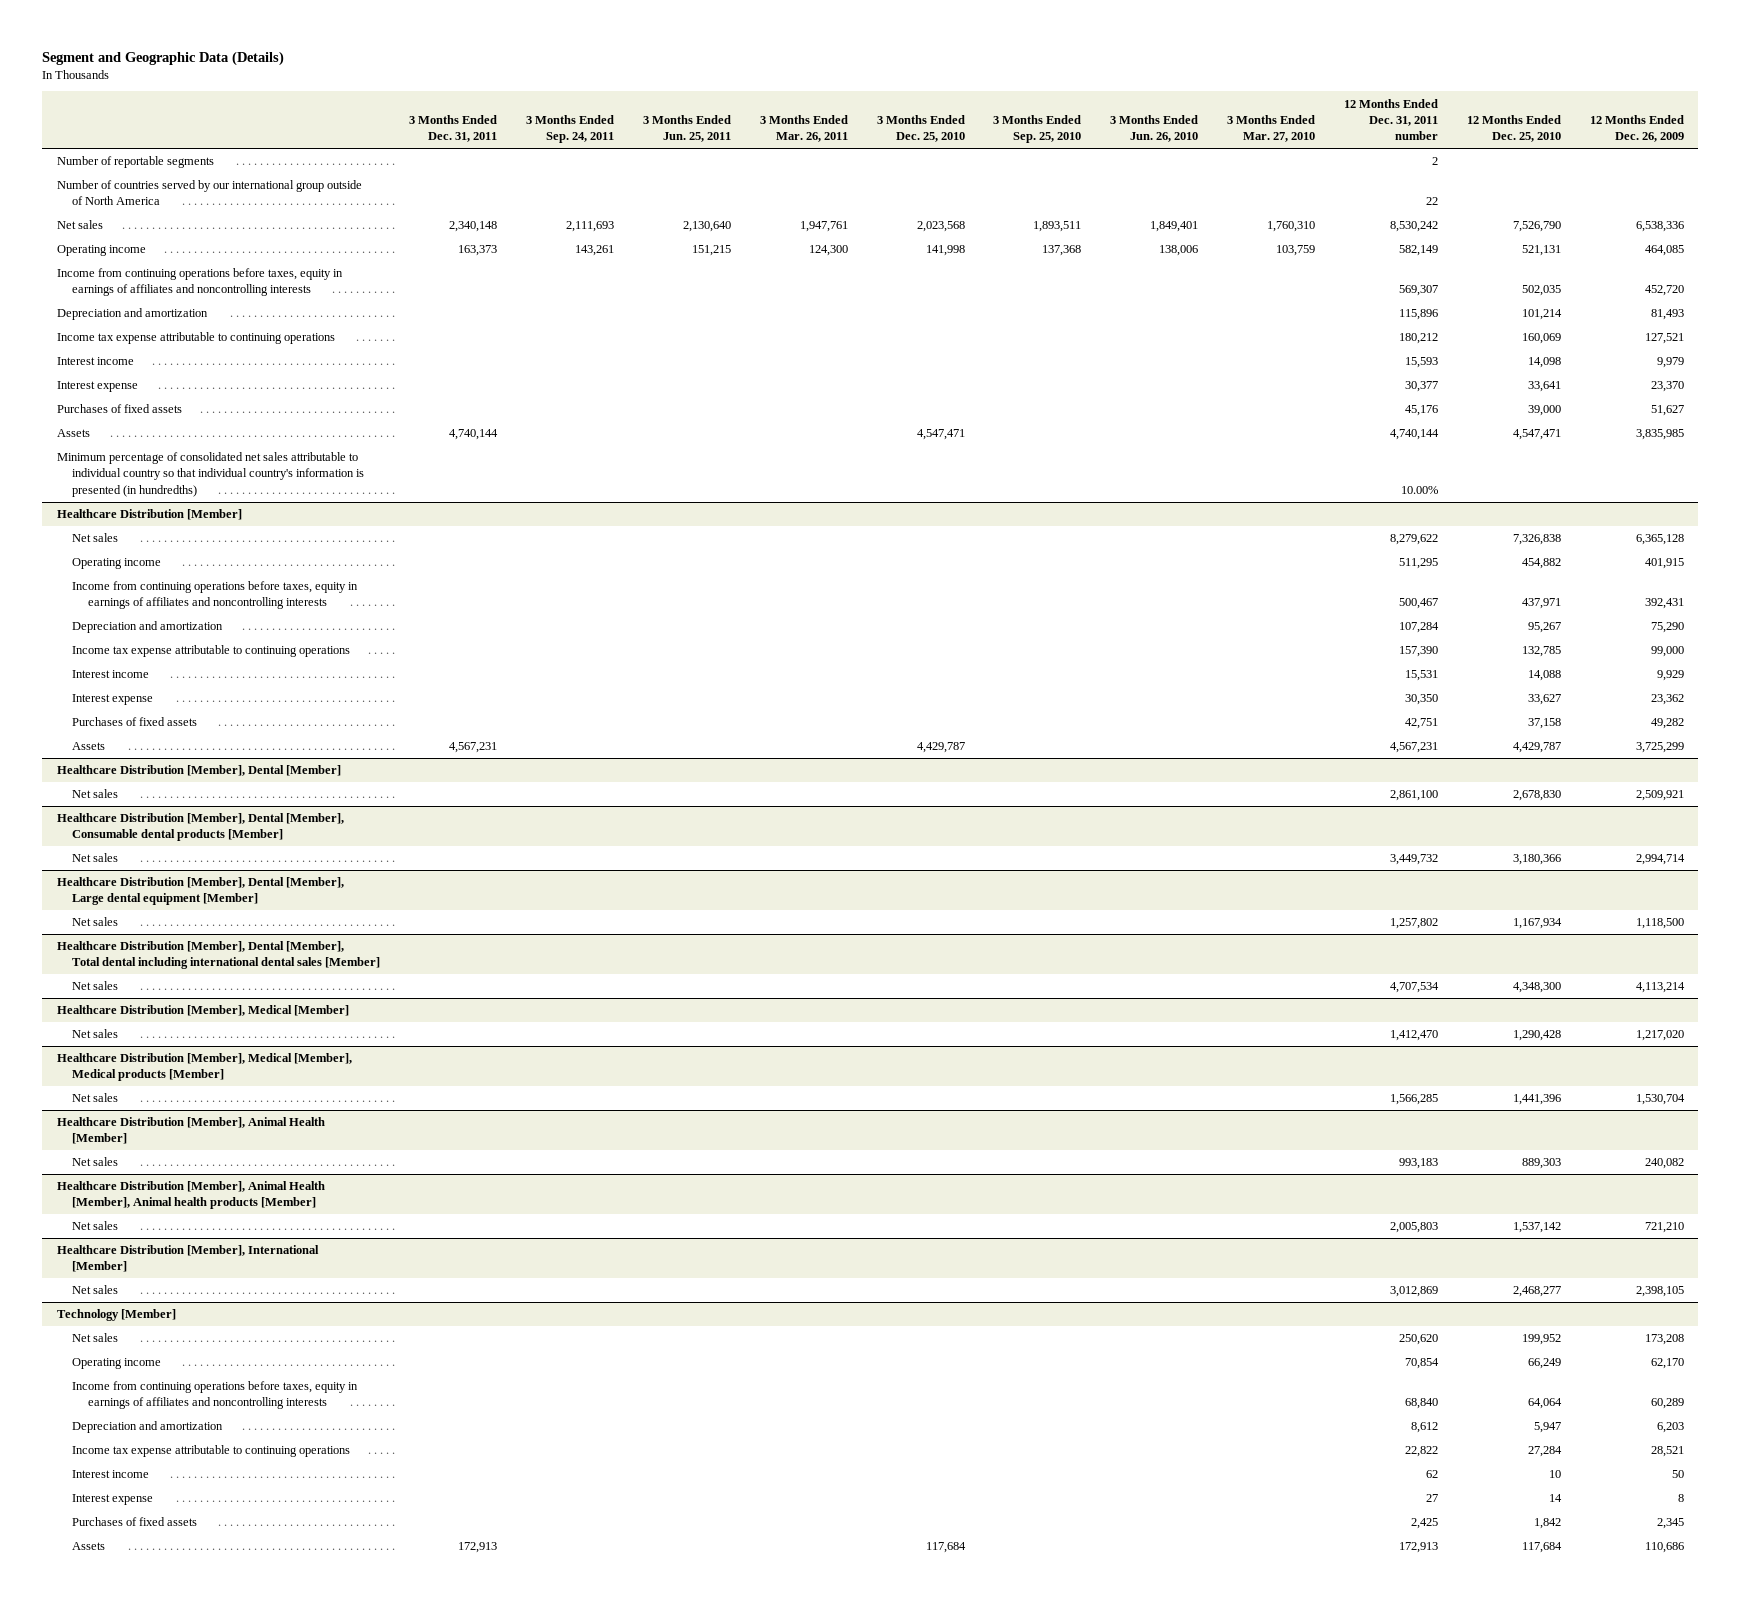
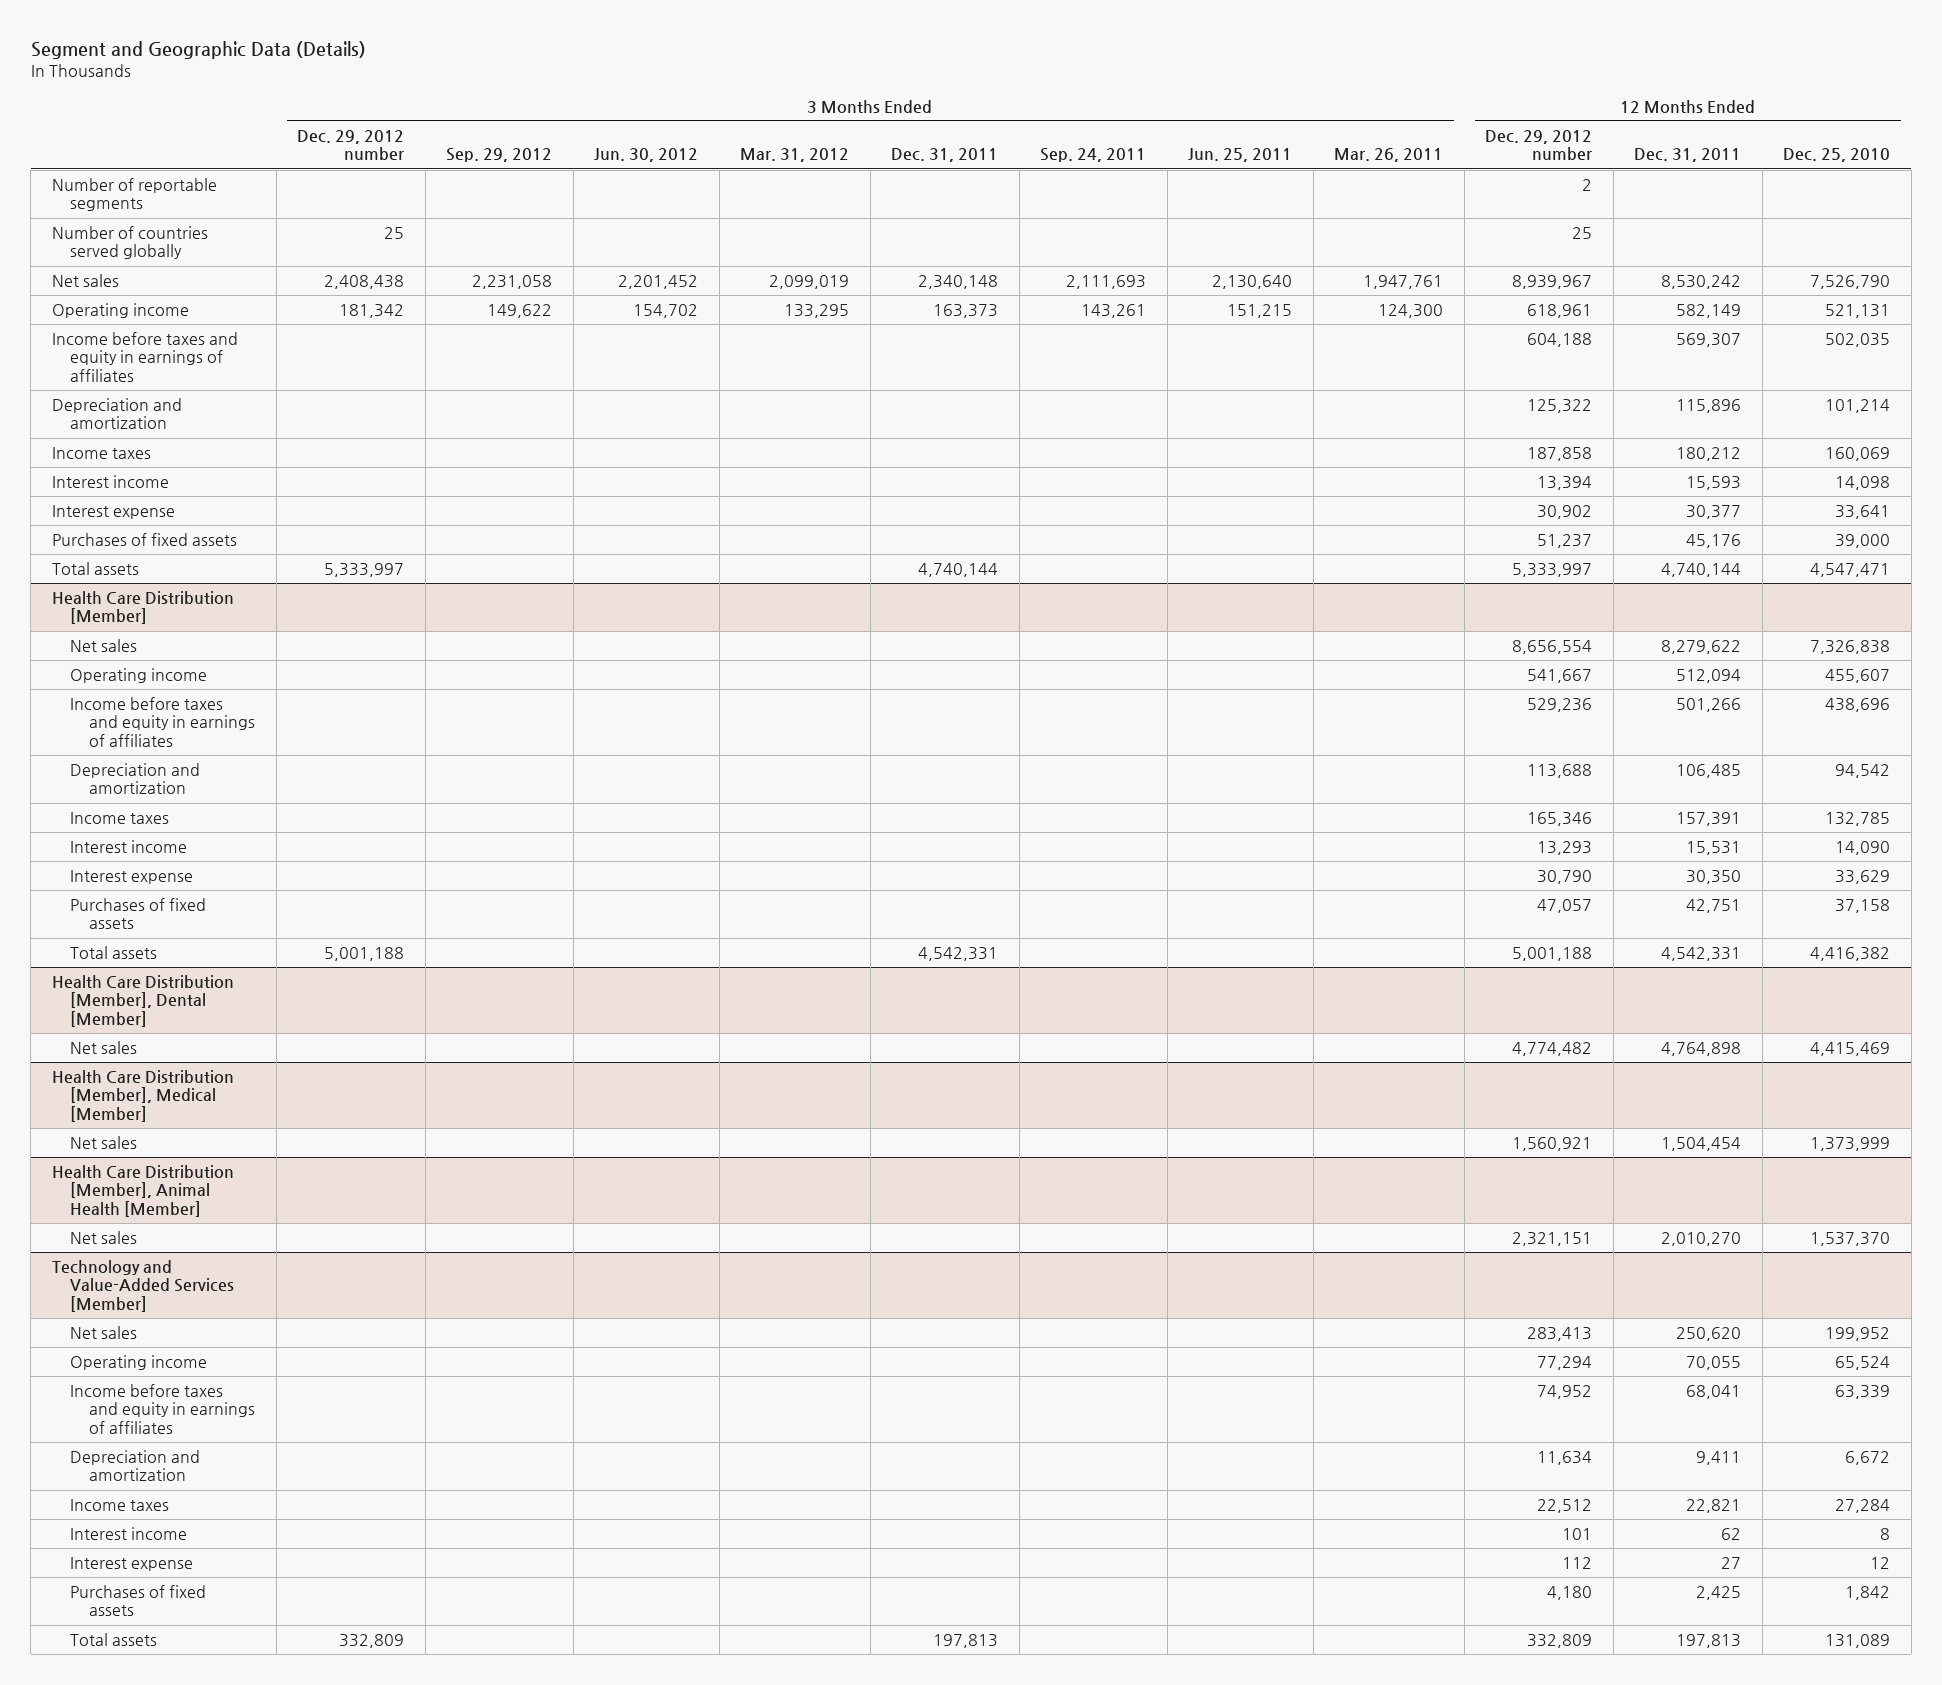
- | 3 Months Ended Dec. 31, 2011 | 3 Months Ended Sep. 24, 2011 | 3 Months Ended Jun. 25, 2011 | 3 Months Ended Mar. 26, 2011 | 3 Months Ended Dec. 25, 2010 | 3 Months Ended Sep. 25, 2010 | 3 Months Ended Jun. 26, 2010 | 3 Months Ended Mar. 27, 2010 | 12 Months Ended Dec. 31, 2011 number | 12 Months Ended Dec. 25, 2010 | 12 Months Ended Dec. 26, 2009
+ | 3 Months Ended Dec. 29, 2012 number | 3 Months Ended Sep. 29, 2012 | 3 Months Ended Jun. 30, 2012 | 3 Months Ended Mar. 31, 2012 | 3 Months Ended Dec. 31, 2011 | 3 Months Ended Sep. 24, 2011 | 3 Months Ended Jun. 25, 2011 | 3 Months Ended Mar. 26, 2011 | 12 Months Ended Dec. 29, 2012 number | 12 Months Ended Dec. 31, 2011 | 12 Months Ended Dec. 25, 2010
- Number of countries served by our international group outside of North America | | | | | | | | | 22 | |
+ Number of countries served globally | 25 | | | | | | | | 25 | |
- Income from continuing operations before taxes, equity in earnings of affiliates and noncontrolling interests | | | | | | | | | 569,307 | 502,035 | 452,720
+ Income before taxes and equity in earnings of affiliates | | | | | | | | | 604,188 | 569,307 | 502,035
- Income tax expense attributable to continuing operations | | | | | | | | | 180,212 | 160,069 | 127,521
+ Income taxes | | | | | | | | | 187,858 | 180,212 | 160,069
- Assets | 4,740,144 | | | | 4,547,471 | | | | 4,740,144 | 4,547,471 | 3,835,985
- Minimum percentage of consolidated net sales attributable to individual country so that individual country's information is presented (in hundredths) | | | | | | | | | 10.00% | |
- Healthcare Distribution [Member]
+ Total assets | 5,333,997 | | | | 4,740,144 | | | | 5,333,997 | 4,740,144 | 4,547,471
+ Health Care Distribution [Member]
- Operating income | | | | | | | | | 511,295 | 454,882 | 401,915
- Income from continuing operations before taxes, equity in earnings of affiliates and noncontrolling interests | | | | | | | | | 500,467 | 437,971 | 392,431
- Depreciation and amortization | | | | | | | | | 107,284 | 95,267 | 75,290
- Income tax expense attributable to continuing operations | | | | | | | | | 157,390 | 132,785 | 99,000
- Interest income | | | | | | | | | 15,531 | 14,088 | 9,929
- Interest expense | | | | | | | | | 30,350 | 33,627 | 23,362
+ Operating income | | | | | | | | | 541,667 | 512,094 | 455,607
+ Income before taxes and equity in earnings of affiliates | | | | | | | | | 529,236 | 501,266 | 438,696
+ Depreciation and amortization | | | | | | | | | 113,688 | 106,485 | 94,542
+ Income taxes | | | | | | | | | 165,346 | 157,391 | 132,785
+ Interest income | | | | | | | | | 13,293 | 15,531 | 14,090
+ Interest expense | | | | | | | | | 30,790 | 30,350 | 33,629
- Assets | 4,567,231 | | | | 4,429,787 | | | | 4,567,231 | 4,429,787 | 3,725,299
- Healthcare Distribution [Member], Dental [Member]
- Net sales | | | | | | | | | 2,861,100 | 2,678,830 | 2,509,921
- Healthcare Distribution [Member], Dental [Member], Consumable dental products [Member]
- Net sales | | | | | | | | | 3,449,732 | 3,180,366 | 2,994,714
- Healthcare Distribution [Member], Dental [Member], Large dental equipment [Member]
- Net sales | | | | | | | | | 1,257,802 | 1,167,934 | 1,118,500
- Healthcare Distribution [Member], Dental [Member], Total dental including international dental sales [Member]
- Net sales | | | | | | | | | 4,707,534 | 4,348,300 | 4,113,214
- Healthcare Distribution [Member], Medical [Member]
- Net sales | | | | | | | | | 1,412,470 | 1,290,428 | 1,217,020
- Healthcare Distribution [Member], Medical [Member], Medical products [Member]
- Net sales | | | | | | | | | 1,566,285 | 1,441,396 | 1,530,704
- Healthcare Distribution [Member], Animal Health [Member]
- Net sales | | | | | | | | | 993,183 | 889,303 | 240,082
- Healthcare Distribution [Member], Animal Health [Member], Animal health products [Member]
- Net sales | | | | | | | | | 2,005,803 | 1,537,142 | 721,210
- Healthcare Distribution [Member], International [Member]
- Net sales | | | | | | | | | 3,012,869 | 2,468,277 | 2,398,105
- Technology [Member]
+ Total assets | 5,001,188 | | | | 4,542,331 | | | | 5,001,188 | 4,542,331 | 4,416,382
+ Health Care Distribution [Member], Dental [Member]
+ Net sales | | | | | | | | | 4,774,482 | 4,764,898 | 4,415,469
+ Health Care Distribution [Member], Medical [Member]
+ Net sales | | | | | | | | | 1,560,921 | 1,504,454 | 1,373,999
+ Health Care Distribution [Member], Animal Health [Member]
+ Net sales | | | | | | | | | 2,321,151 | 2,010,270 | 1,537,370
+ Technology and Value-Added Services [Member]
- Operating income | | | | | | | | | 70,854 | 66,249 | 62,170
- Income from continuing operations before taxes, equity in earnings of affiliates and noncontrolling interests | | | | | | | | | 68,840 | 64,064 | 60,289
- Depreciation and amortization | | | | | | | | | 8,612 | 5,947 | 6,203
- Income tax expense attributable to continuing operations | | | | | | | | | 22,822 | 27,284 | 28,521
- Interest income | | | | | | | | | 62 | 10 | 50
- Interest expense | | | | | | | | | 27 | 14 | 8
+ Operating income | | | | | | | | | 77,294 | 70,055 | 65,524
+ Income before taxes and equity in earnings of affiliates | | | | | | | | | 74,952 | 68,041 | 63,339
+ Depreciation and amortization | | | | | | | | | 11,634 | 9,411 | 6,672
+ Income taxes | | | | | | | | | 22,512 | 22,821 | 27,284
+ Interest income | | | | | | | | | 101 | 62 | 8
+ Interest expense | | | | | | | | | 112 | 27 | 12
- Assets | 172,913 | | | | 117,684 | | | | 172,913 | 117,684 | 110,686
+ Total assets | 332,809 | | | | 197,813 | | | | 332,809 | 197,813 | 131,089

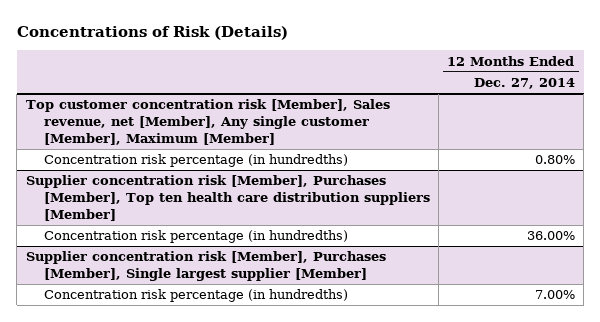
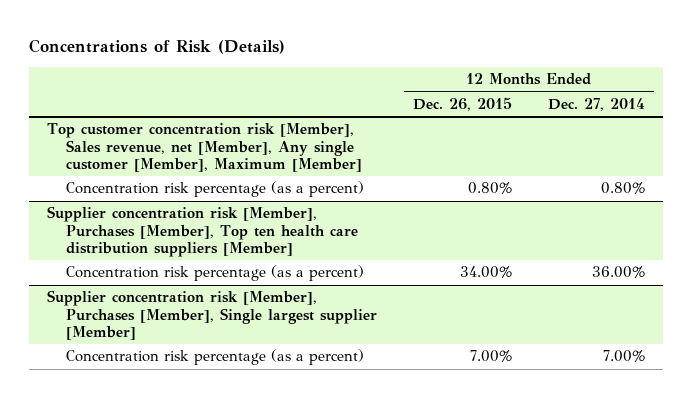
- | 12 Months Ended Dec. 27, 2014
+ | 12 Months Ended Dec. 26, 2015 | 12 Months Ended Dec. 27, 2014
@ Top customer concentration risk [Member], Sales revenue, net [Member], Any single customer [Member], Maximum [Member]
- Concentration risk percentage (in hundredths) | 0.80%
+ Concentration risk percentage (as a percent) | 0.80% | 0.80%
@ Supplier concentration risk [Member], Purchases [Member], Top ten health care distribution suppliers [Member]
- Concentration risk percentage (in hundredths) | 36.00%
+ Concentration risk percentage (as a percent) | 34.00% | 36.00%
@ Supplier concentration risk [Member], Purchases [Member], Single largest supplier [Member]
- Concentration risk percentage (in hundredths) | 7.00%
+ Concentration risk percentage (as a percent) | 7.00% | 7.00%

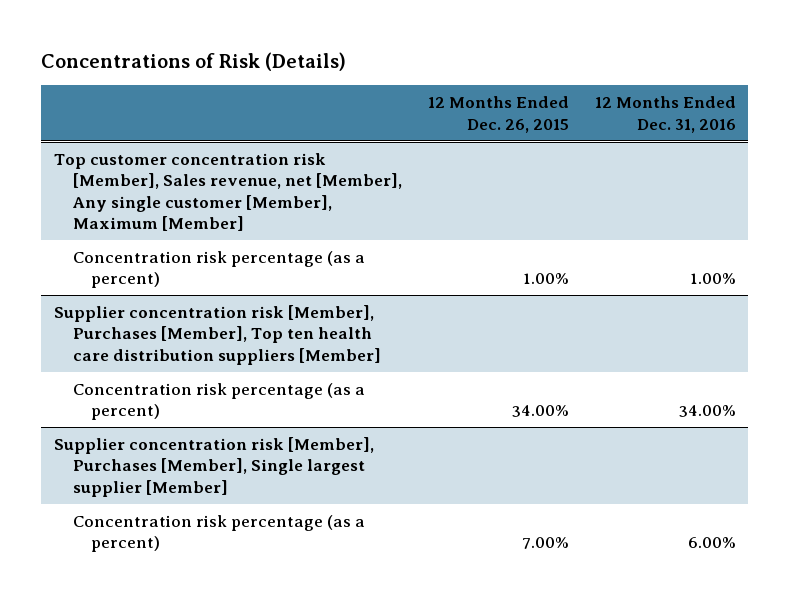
- | 12 Months Ended Dec. 26, 2015 | 12 Months Ended Dec. 27, 2014
+ | 12 Months Ended Dec. 26, 2015 | 12 Months Ended Dec. 31, 2016
@ Top customer concentration risk [Member], Sales revenue, net [Member], Any single customer [Member], Maximum [Member]
- Concentration risk percentage (as a percent) | 0.80% | 0.80%
+ Concentration risk percentage (as a percent) | 1.00% | 1.00%

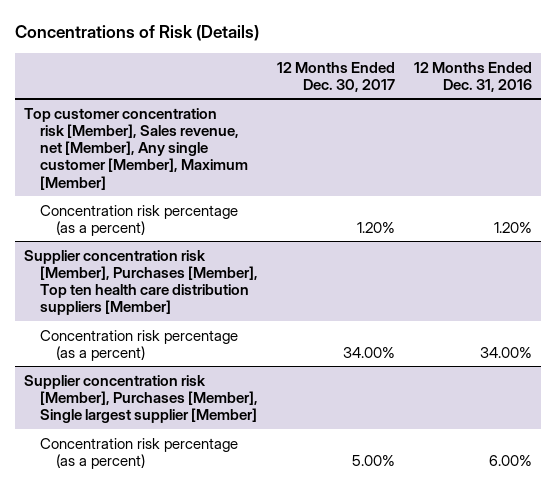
- | 12 Months Ended Dec. 26, 2015 | 12 Months Ended Dec. 31, 2016
+ | 12 Months Ended Dec. 30, 2017 | 12 Months Ended Dec. 31, 2016
@ Top customer concentration risk [Member], Sales revenue, net [Member], Any single customer [Member], Maximum [Member]
- Concentration risk percentage (as a percent) | 1.00% | 1.00%
+ Concentration risk percentage (as a percent) | 1.20% | 1.20%

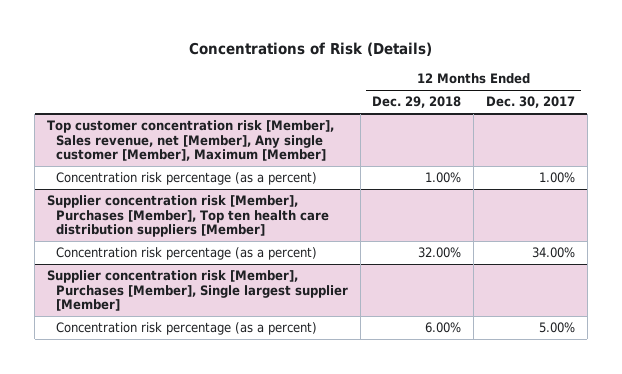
- | 12 Months Ended Dec. 30, 2017 | 12 Months Ended Dec. 31, 2016
+ | 12 Months Ended Dec. 29, 2018 | 12 Months Ended Dec. 30, 2017
@ Top customer concentration risk [Member], Sales revenue, net [Member], Any single customer [Member], Maximum [Member]
- Concentration risk percentage (as a percent) | 1.20% | 1.20%
+ Concentration risk percentage (as a percent) | 1.00% | 1.00%

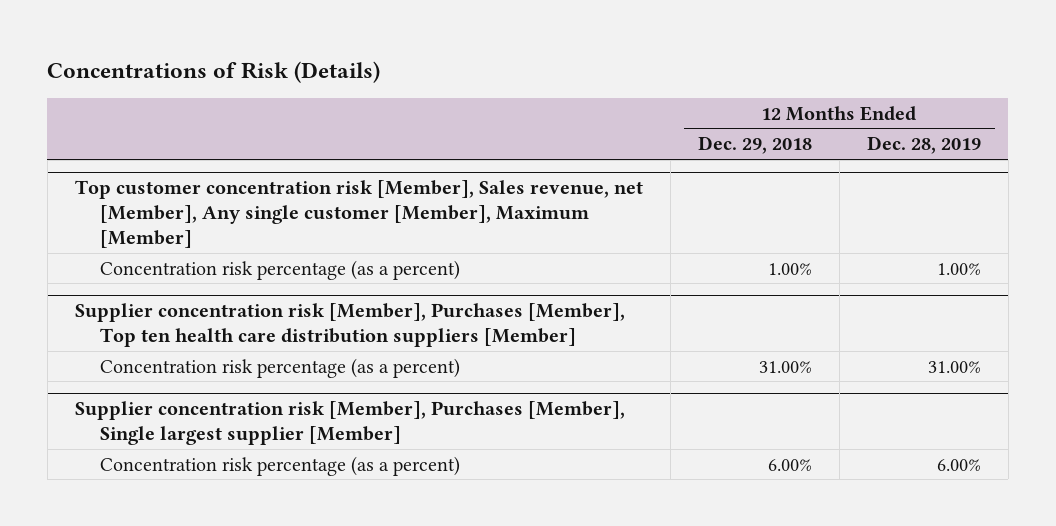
- | 12 Months Ended Dec. 29, 2018 | 12 Months Ended Dec. 30, 2017
+ | 12 Months Ended Dec. 29, 2018 | 12 Months Ended Dec. 28, 2019
@ Supplier concentration risk [Member], Purchases [Member], Top ten health care distribution suppliers [Member]
- Concentration risk percentage (as a percent) | 32.00% | 34.00%
+ Concentration risk percentage (as a percent) | 31.00% | 31.00%

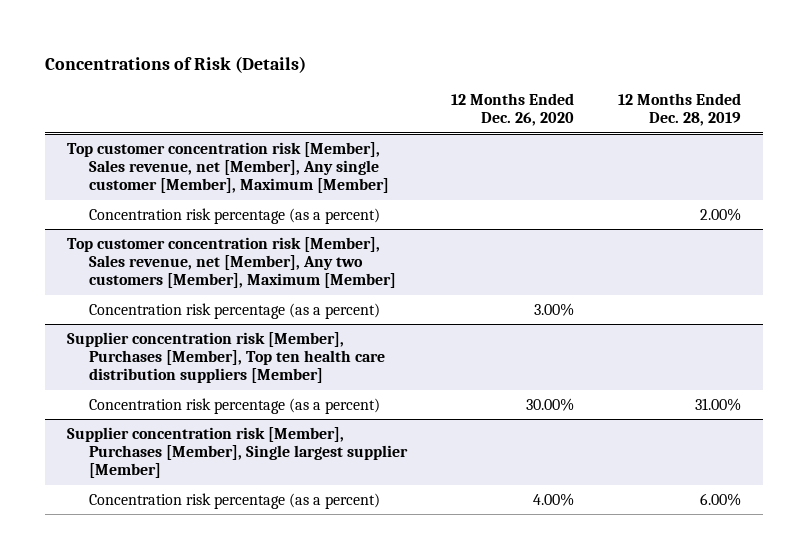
- | 12 Months Ended Dec. 29, 2018 | 12 Months Ended Dec. 28, 2019
+ | 12 Months Ended Dec. 26, 2020 | 12 Months Ended Dec. 28, 2019
@ Top customer concentration risk [Member], Sales revenue, net [Member], Any single customer [Member], Maximum [Member]
- Concentration risk percentage (as a percent) | 1.00% | 1.00%
+ Concentration risk percentage (as a percent) | | 2.00%
+ Top customer concentration risk [Member], Sales revenue, net [Member], Any two customers [Member], Maximum [Member]
+ Concentration risk percentage (as a percent) | 3.00% |

